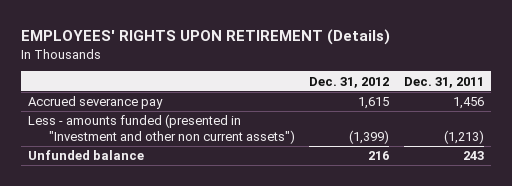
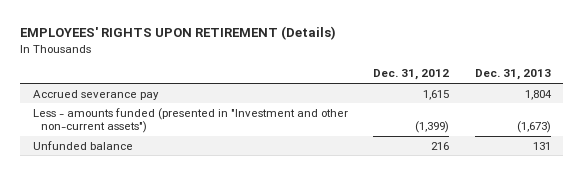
- | Dec. 31, 2012 | Dec. 31, 2011
+ | Dec. 31, 2012 | Dec. 31, 2013
- Less - amounts funded (presented in "Investment and other non current assets") | (1,399) | (1,213)
+ Less - amounts funded (presented in "Investment and other non-current assets") | (1,399) | (1,673)

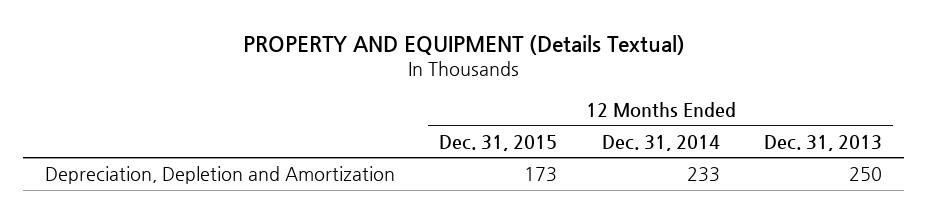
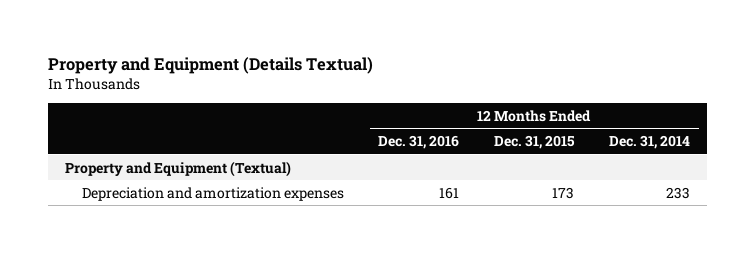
- PROPERTY AND EQUIPMENT (Details Textual)
+ Property and Equipment (Details Textual)
- | 12 Months Ended Dec. 31, 2015 | 12 Months Ended Dec. 31, 2014 | 12 Months Ended Dec. 31, 2013
+ | 12 Months Ended Dec. 31, 2016 | 12 Months Ended Dec. 31, 2015 | 12 Months Ended Dec. 31, 2014
- Depreciation, Depletion and Amortization | 173 | 233 | 250
+ Property and Equipment (Textual)
+ Depreciation and amortization expenses | 161 | 173 | 233

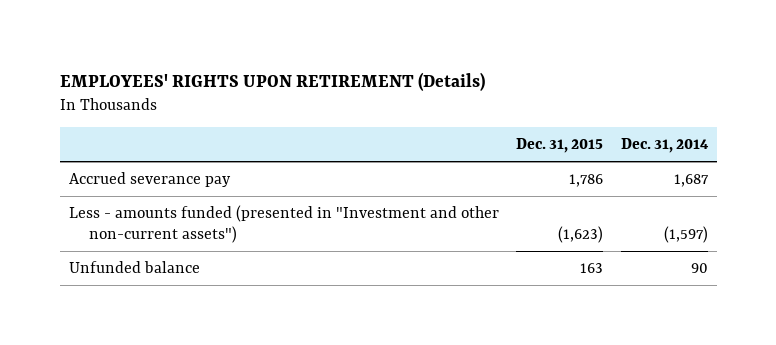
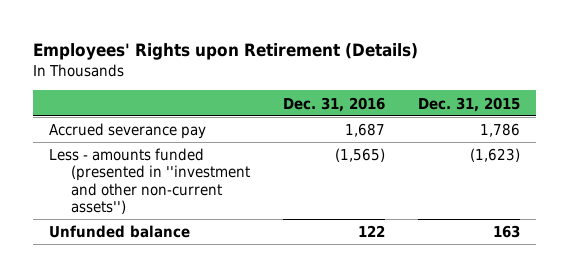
- EMPLOYEES' RIGHTS UPON RETIREMENT (Details)
+ Employees' Rights upon Retirement (Details)
- | Dec. 31, 2015 | Dec. 31, 2014
+ | Dec. 31, 2016 | Dec. 31, 2015
- Less - amounts funded (presented in "Investment and other non-current assets") | (1,623) | (1,597)
+ Less - amounts funded (presented in ''investment and other non-current assets'') | (1,565) | (1,623)

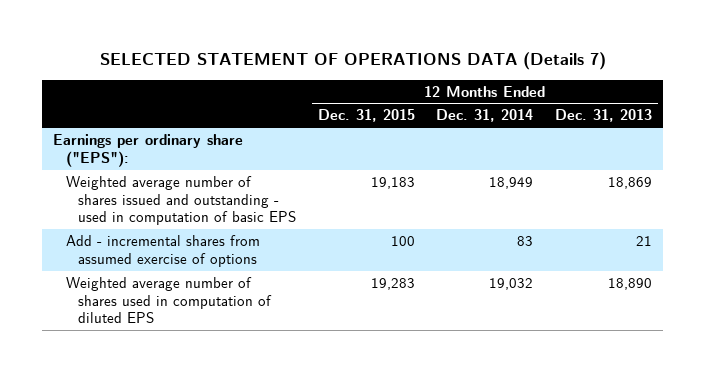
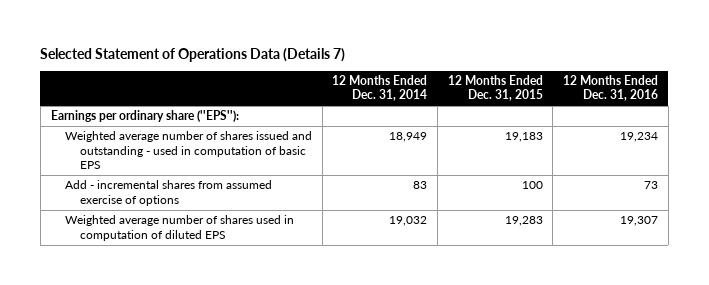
- SELECTED STATEMENT OF OPERATIONS DATA (Details 7)
+ Selected Statement of Operations Data (Details 7)
- | 12 Months Ended Dec. 31, 2015 | 12 Months Ended Dec. 31, 2014 | 12 Months Ended Dec. 31, 2013
+ | 12 Months Ended Dec. 31, 2014 | 12 Months Ended Dec. 31, 2015 | 12 Months Ended Dec. 31, 2016
- Earnings per ordinary share ("EPS"):
+ Earnings per ordinary share (''EPS''):

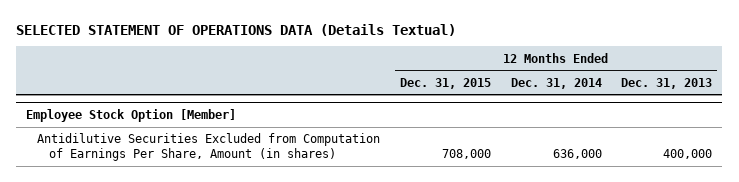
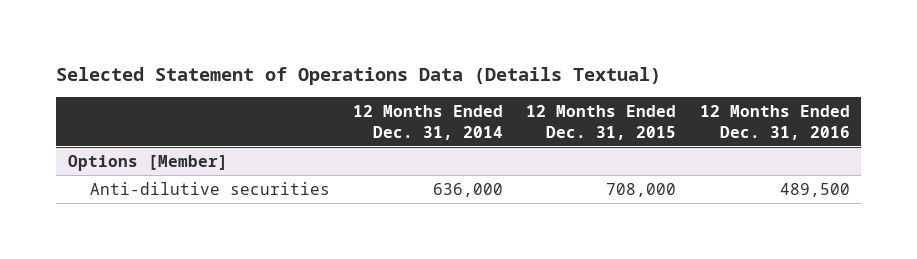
- SELECTED STATEMENT OF OPERATIONS DATA (Details Textual)
+ Selected Statement of Operations Data (Details Textual)
- | 12 Months Ended Dec. 31, 2015 | 12 Months Ended Dec. 31, 2014 | 12 Months Ended Dec. 31, 2013
+ | 12 Months Ended Dec. 31, 2014 | 12 Months Ended Dec. 31, 2015 | 12 Months Ended Dec. 31, 2016
- Employee Stock Option [Member]
- Antidilutive Securities Excluded from Computation of Earnings Per Share, Amount (in shares) | 708,000 | 636,000 | 400,000
+ Options [Member]
+ Anti-dilutive securities | 636,000 | 708,000 | 489,500

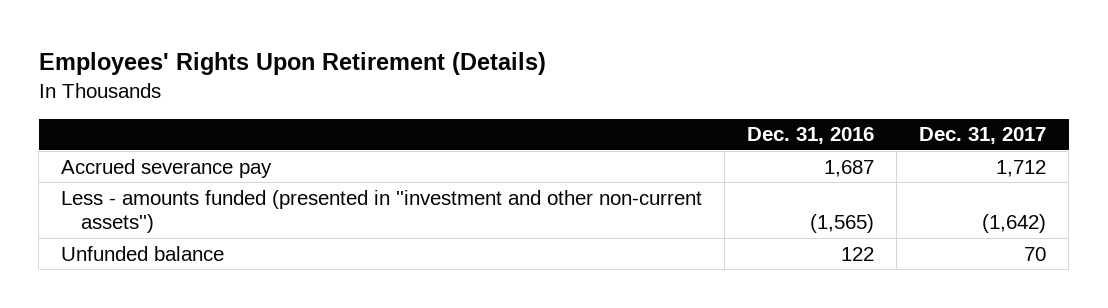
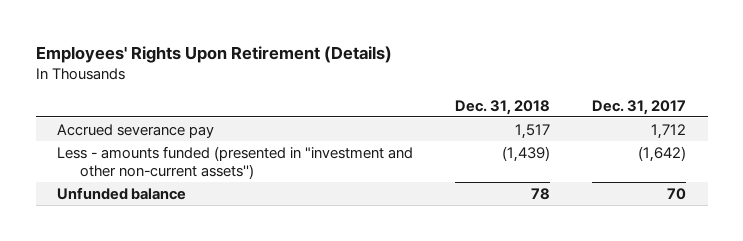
- | Dec. 31, 2016 | Dec. 31, 2017
+ | Dec. 31, 2018 | Dec. 31, 2017
- Less - amounts funded (presented in ''investment and other non-current assets'') | (1,565) | (1,642)
+ Less - amounts funded (presented in "investment and other non-current assets'') | (1,439) | (1,642)

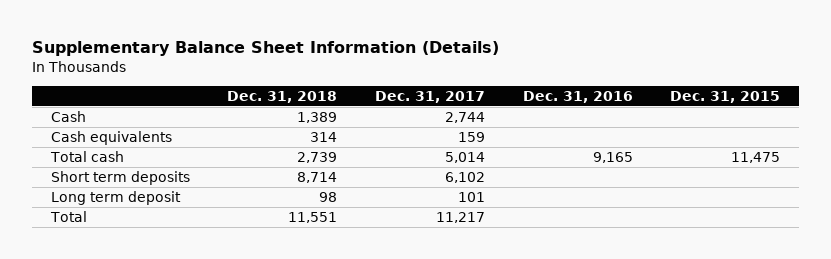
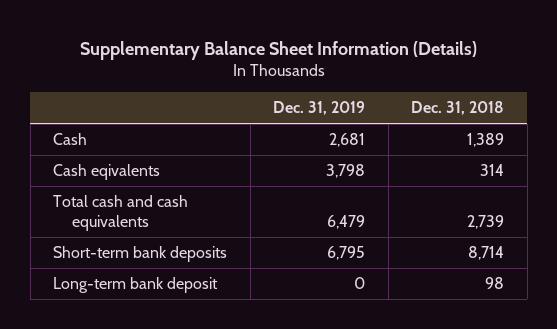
- | Dec. 31, 2018 | Dec. 31, 2017 | Dec. 31, 2016 | Dec. 31, 2015
+ | Dec. 31, 2019 | Dec. 31, 2018
- Cash equivalents | 314 | 159 | |
- Total cash | 2,739 | 5,014 | 9,165 | 11,475
- Short term deposits | 8,714 | 6,102 | |
- Long term deposit | 98 | 101 | |
- Total | 11,551 | 11,217 | |
+ Cash eqivalents | 3,798 | 314
+ Total cash and cash equivalents | 6,479 | 2,739
+ Short-term bank deposits | 6,795 | 8,714
+ Long-term bank deposit | 0 | 98

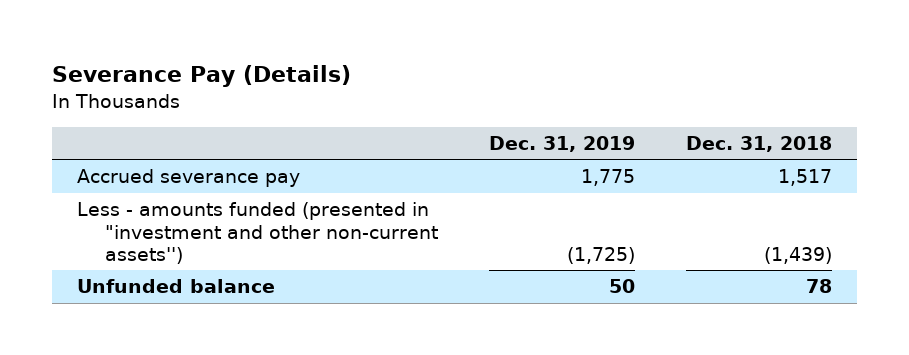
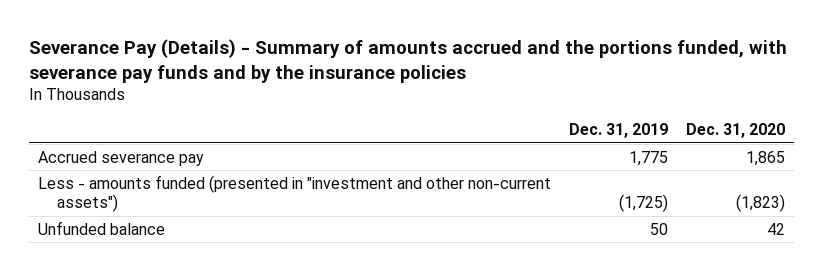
- Severance Pay (Details)
+ Severance Pay (Details) - Summary of amounts accrued and the portions funded, with severance pay funds and by the insurance policies
- | Dec. 31, 2019 | Dec. 31, 2018
+ | Dec. 31, 2019 | Dec. 31, 2020
- Less - amounts funded (presented in "investment and other non-current assets'') | (1,725) | (1,439)
+ Less - amounts funded (presented in "investment and other non-current assets") | (1,725) | (1,823)

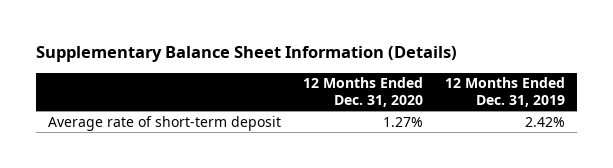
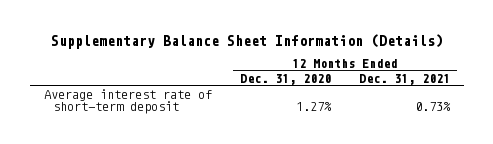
- | 12 Months Ended Dec. 31, 2020 | 12 Months Ended Dec. 31, 2019
+ | 12 Months Ended Dec. 31, 2020 | 12 Months Ended Dec. 31, 2021
- Average rate of short-term deposit | 1.27% | 2.42%
+ Average interest rate of short-term deposit | 1.27% | 0.73%

